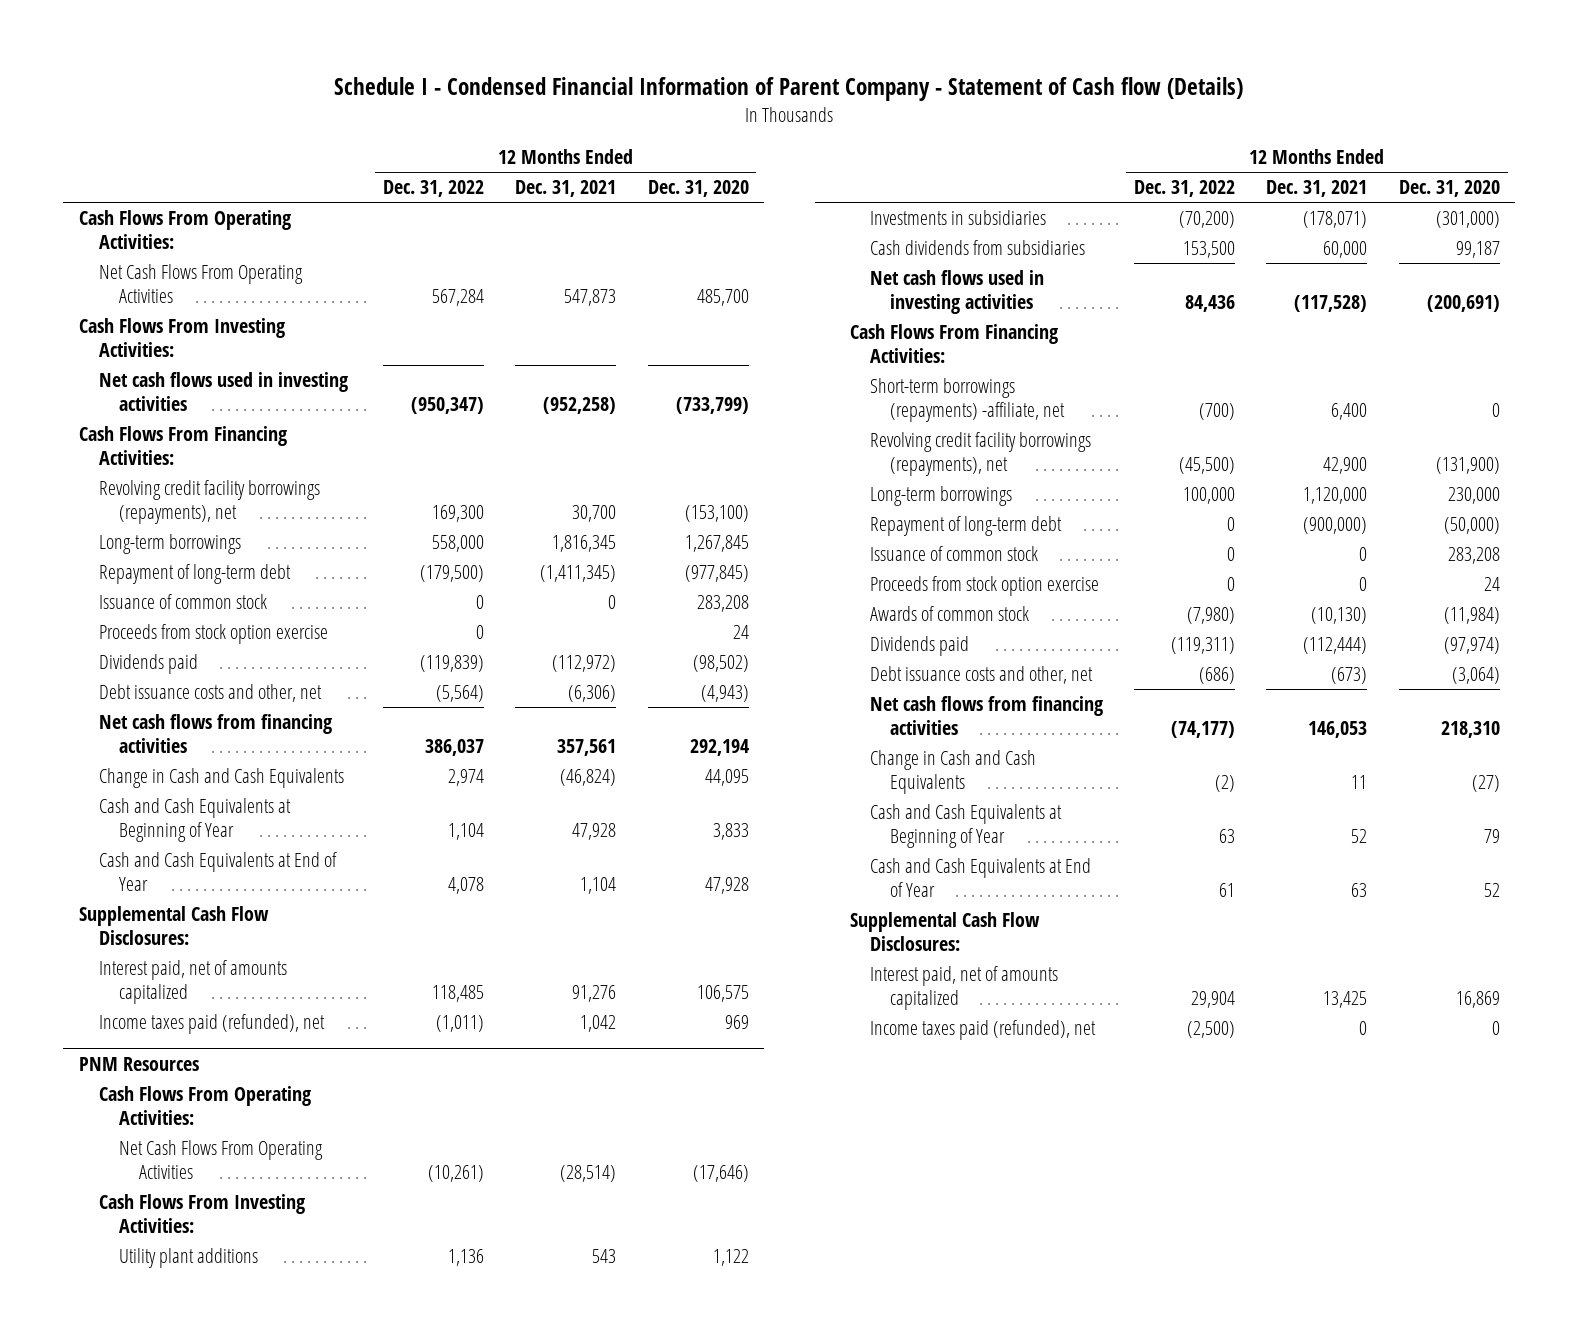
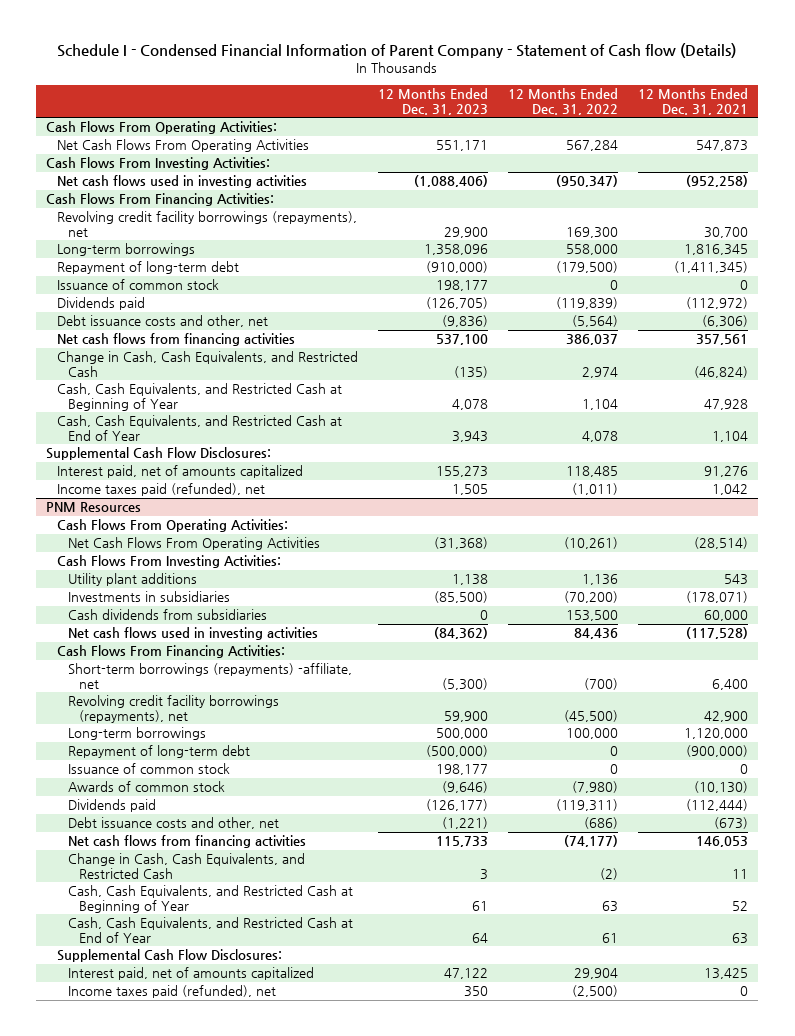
- | 12 Months Ended Dec. 31, 2022 | 12 Months Ended Dec. 31, 2021 | 12 Months Ended Dec. 31, 2020
+ | 12 Months Ended Dec. 31, 2023 | 12 Months Ended Dec. 31, 2022 | 12 Months Ended Dec. 31, 2021
- Proceeds from stock option exercise | 0 | | 24
- Change in Cash and Cash Equivalents | 2,974 | (46,824) | 44,095
- Cash and Cash Equivalents at Beginning of Year | 1,104 | 47,928 | 3,833
- Cash and Cash Equivalents at End of Year | 4,078 | 1,104 | 47,928
+ Change in Cash, Cash Equivalents, and Restricted Cash | (135) | 2,974 | (46,824)
+ Cash, Cash Equivalents, and Restricted Cash at Beginning of Year | 4,078 | 1,104 | 47,928
+ Cash, Cash Equivalents, and Restricted Cash at End of Year | 3,943 | 4,078 | 1,104
@ PNM Resources
- Proceeds from stock option exercise | 0 | 0 | 24
- Change in Cash and Cash Equivalents | (2) | 11 | (27)
- Cash and Cash Equivalents at Beginning of Year | 63 | 52 | 79
- Cash and Cash Equivalents at End of Year | 61 | 63 | 52
+ Change in Cash, Cash Equivalents, and Restricted Cash | 3 | (2) | 11
+ Cash, Cash Equivalents, and Restricted Cash at Beginning of Year | 61 | 63 | 52
+ Cash, Cash Equivalents, and Restricted Cash at End of Year | 64 | 61 | 63

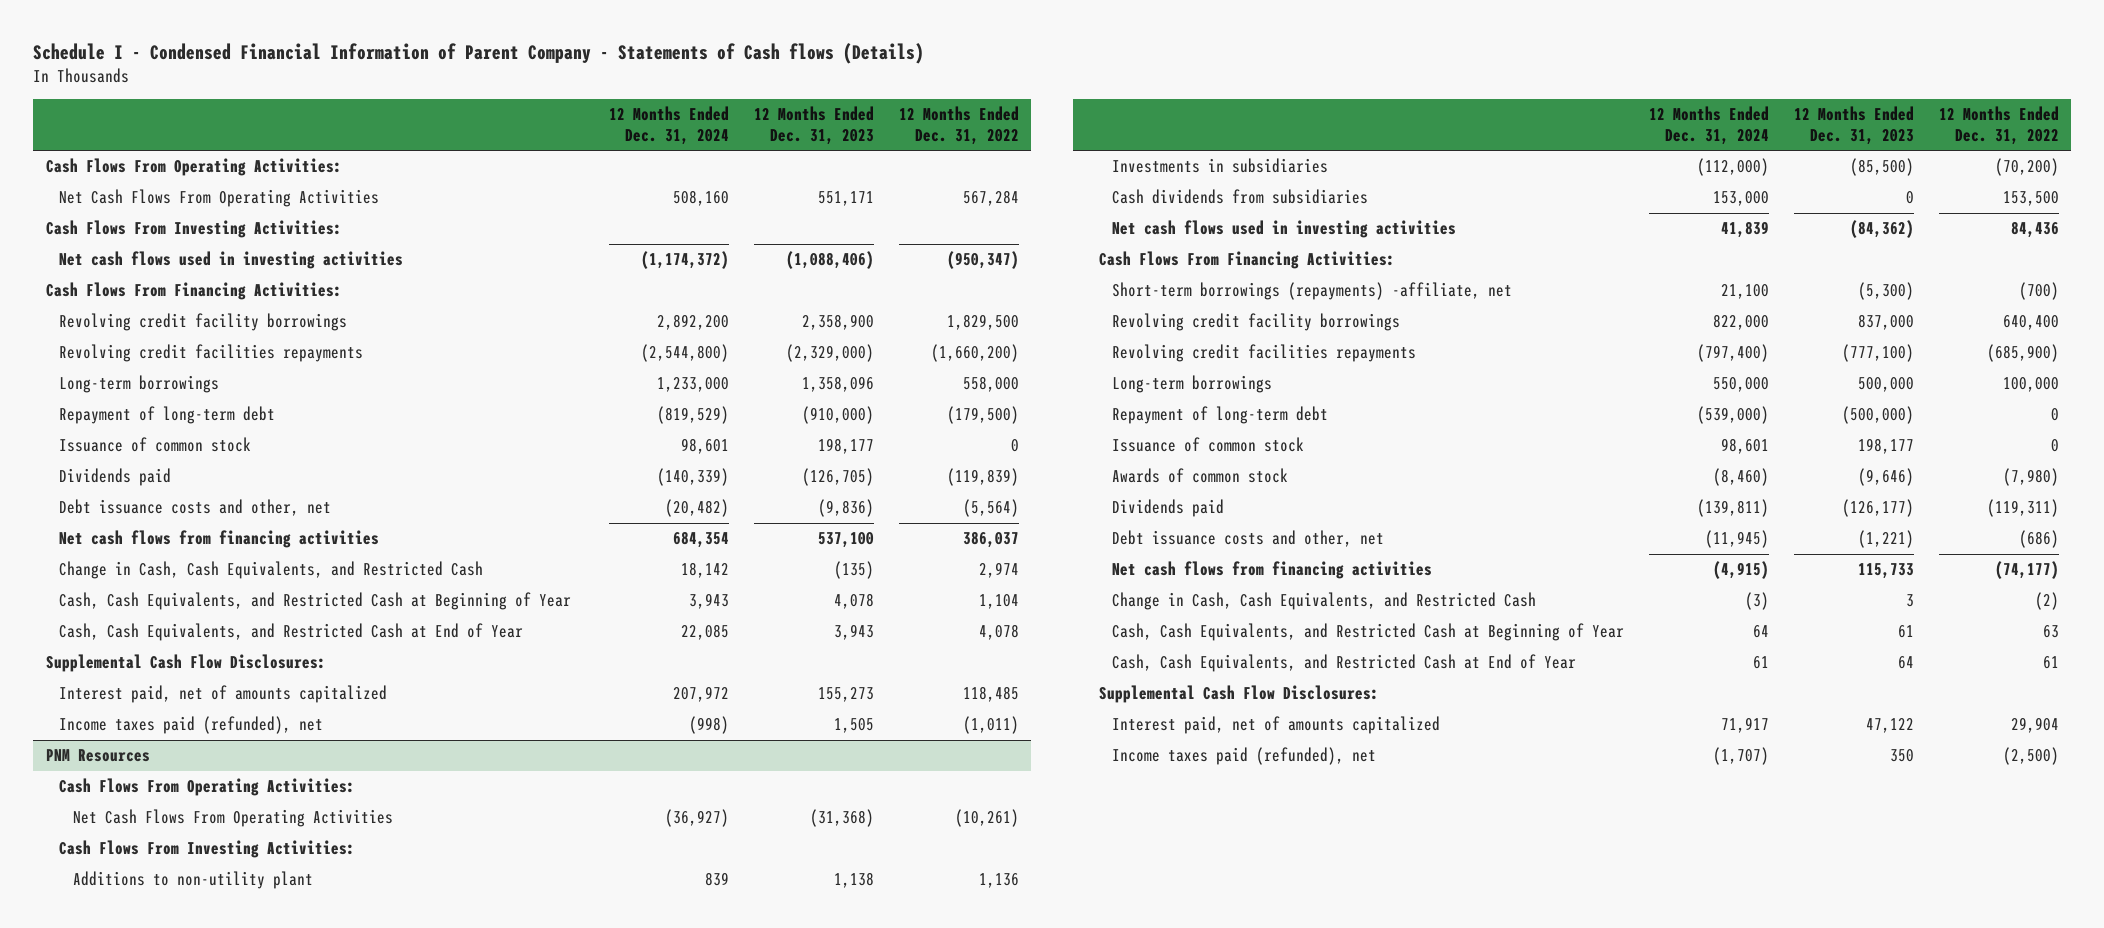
- Schedule I - Condensed Financial Information of Parent Company - Statement of Cash flow (Details)
+ Schedule I - Condensed Financial Information of Parent Company - Statements of Cash flows (Details)
- | 12 Months Ended Dec. 31, 2023 | 12 Months Ended Dec. 31, 2022 | 12 Months Ended Dec. 31, 2021
+ | 12 Months Ended Dec. 31, 2024 | 12 Months Ended Dec. 31, 2023 | 12 Months Ended Dec. 31, 2022
- Revolving credit facility borrowings (repayments), net | 29,900 | 169,300 | 30,700
+ Revolving credit facility borrowings | 2,892,200 | 2,358,900 | 1,829,500
+ Revolving credit facilities repayments | (2,544,800) | (2,329,000) | (1,660,200)
@ PNM Resources
- Utility plant additions | 1,138 | 1,136 | 543
+ Additions to non-utility plant | 839 | 1,138 | 1,136
- Revolving credit facility borrowings (repayments), net | 59,900 | (45,500) | 42,900
+ Revolving credit facility borrowings | 822,000 | 837,000 | 640,400
+ Revolving credit facilities repayments | (797,400) | (777,100) | (685,900)

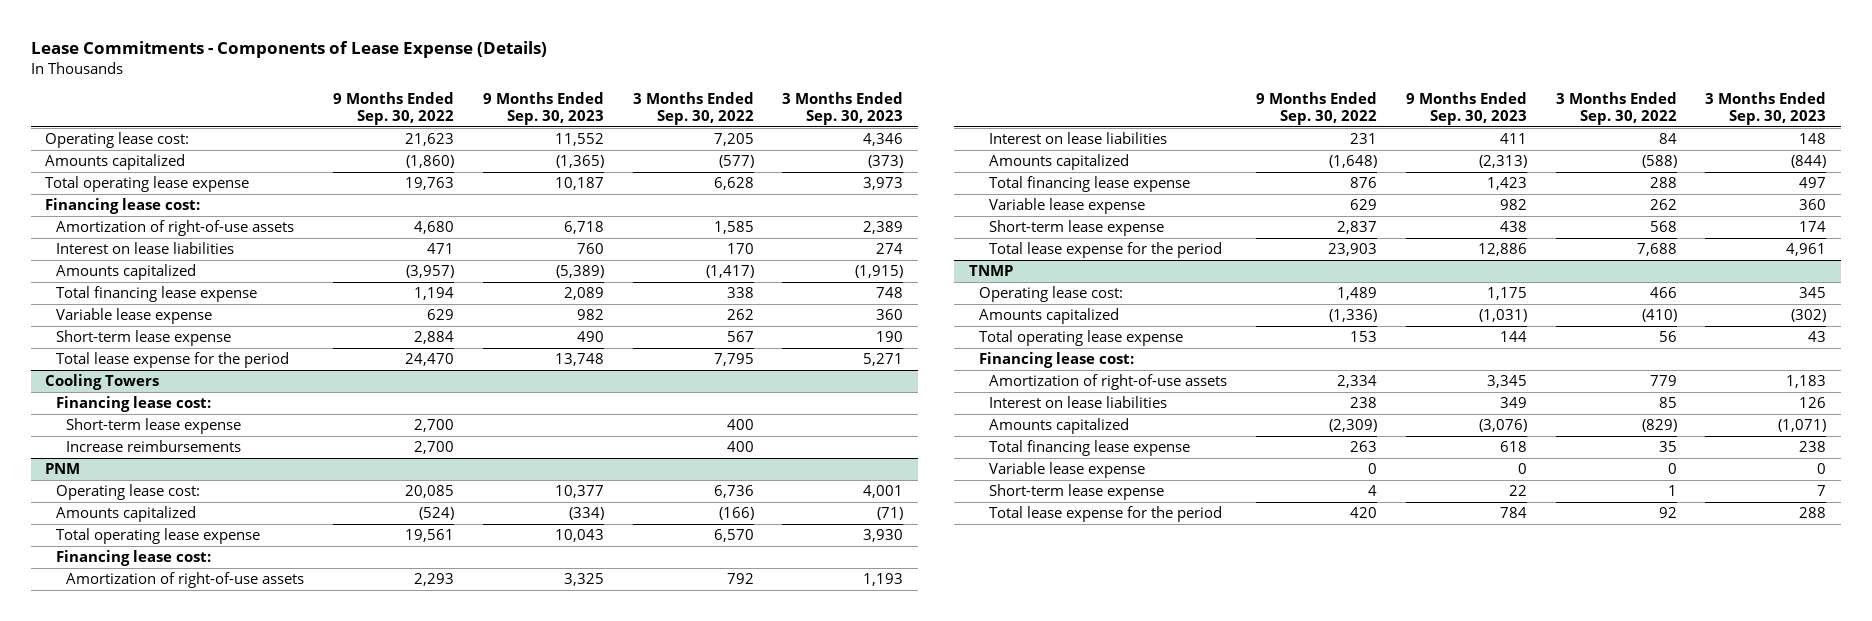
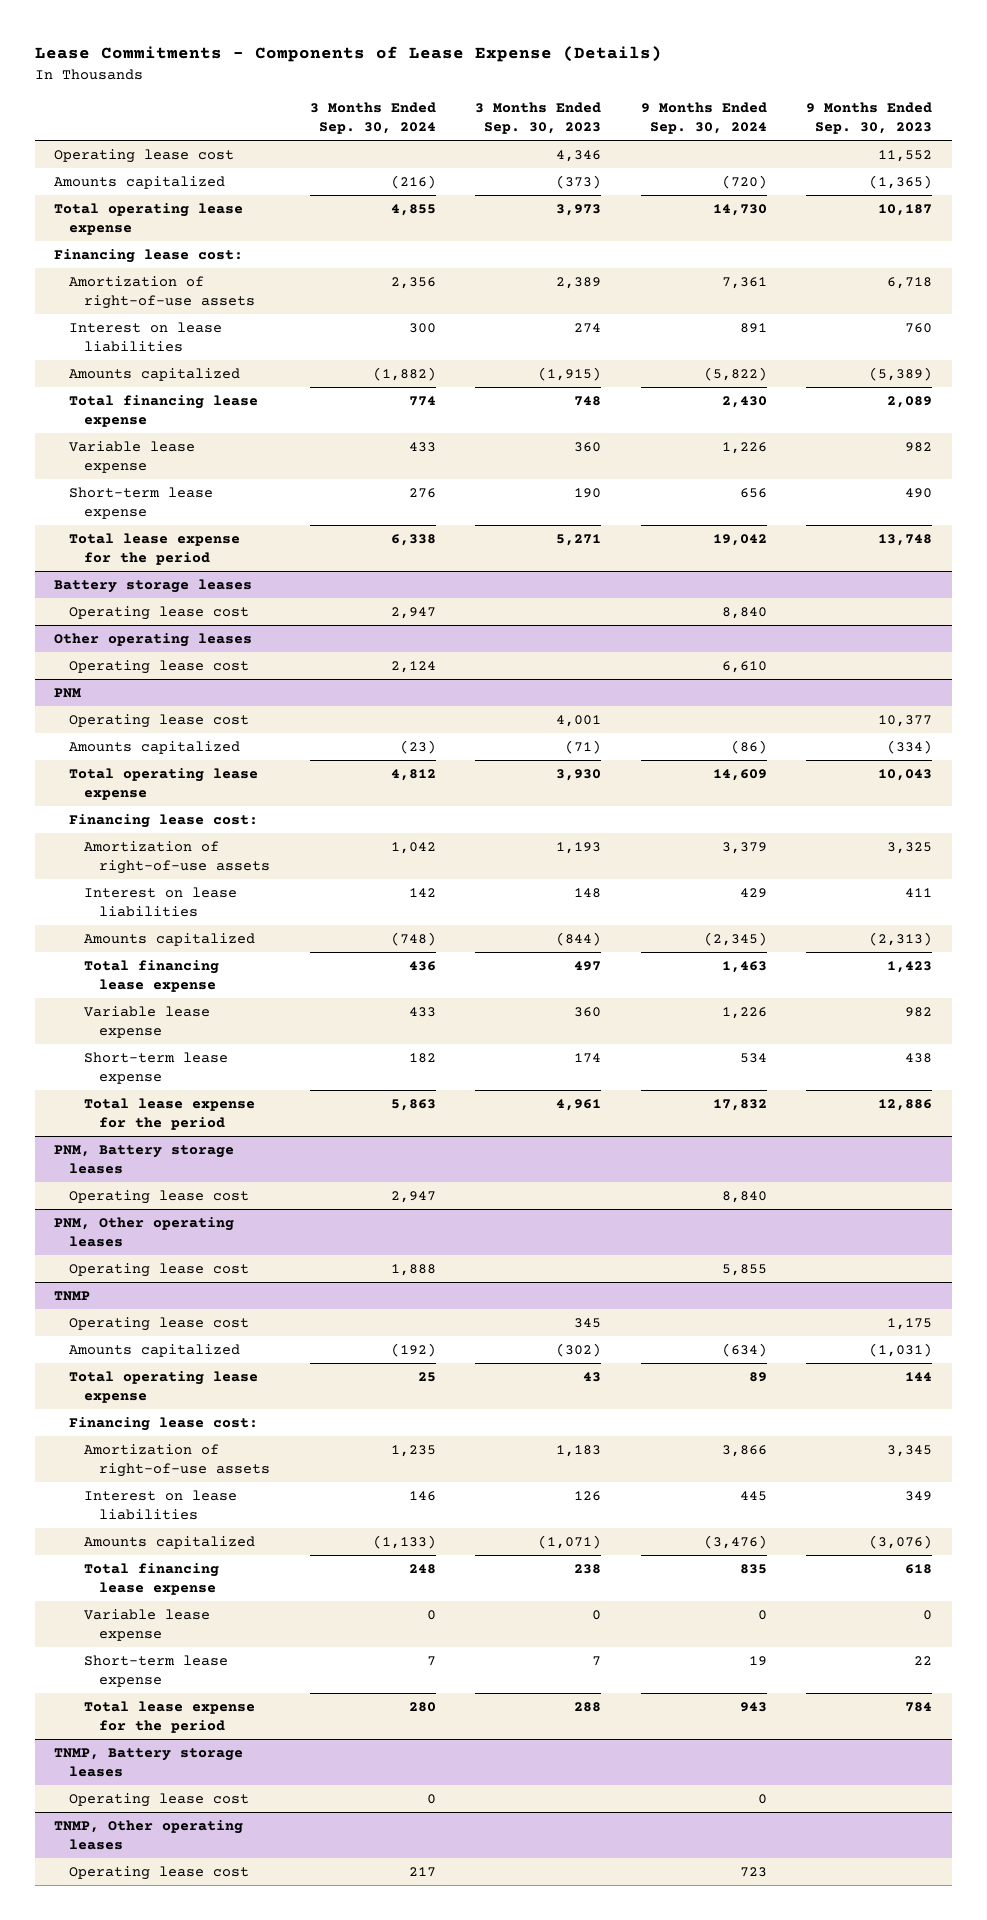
- | 9 Months Ended Sep. 30, 2022 | 9 Months Ended Sep. 30, 2023 | 3 Months Ended Sep. 30, 2022 | 3 Months Ended Sep. 30, 2023
+ | 3 Months Ended Sep. 30, 2024 | 3 Months Ended Sep. 30, 2023 | 9 Months Ended Sep. 30, 2024 | 9 Months Ended Sep. 30, 2023
- Operating lease cost: | 21,623 | 11,552 | 7,205 | 4,346
+ Operating lease cost | | 4,346 | | 11,552
- Cooling Towers
- Financing lease cost:
- Short-term lease expense | 2,700 | | 400 |
- Increase reimbursements | 2,700 | | 400 |
+ Battery storage leases
+ Operating lease cost | 2,947 | | 8,840 |
+ Other operating leases
+ Operating lease cost | 2,124 | | 6,610 |
@ PNM
- Operating lease cost: | 20,085 | 10,377 | 6,736 | 4,001
+ Operating lease cost | | 4,001 | | 10,377
+ PNM, Battery storage leases
+ Operating lease cost | 2,947 | | 8,840 |
+ PNM, Other operating leases
+ Operating lease cost | 1,888 | | 5,855 |
@ TNMP
- Operating lease cost: | 1,489 | 1,175 | 466 | 345
+ Operating lease cost | | 345 | | 1,175
+ TNMP, Battery storage leases
+ Operating lease cost | 0 | | 0 |
+ TNMP, Other operating leases
+ Operating lease cost | 217 | | 723 |

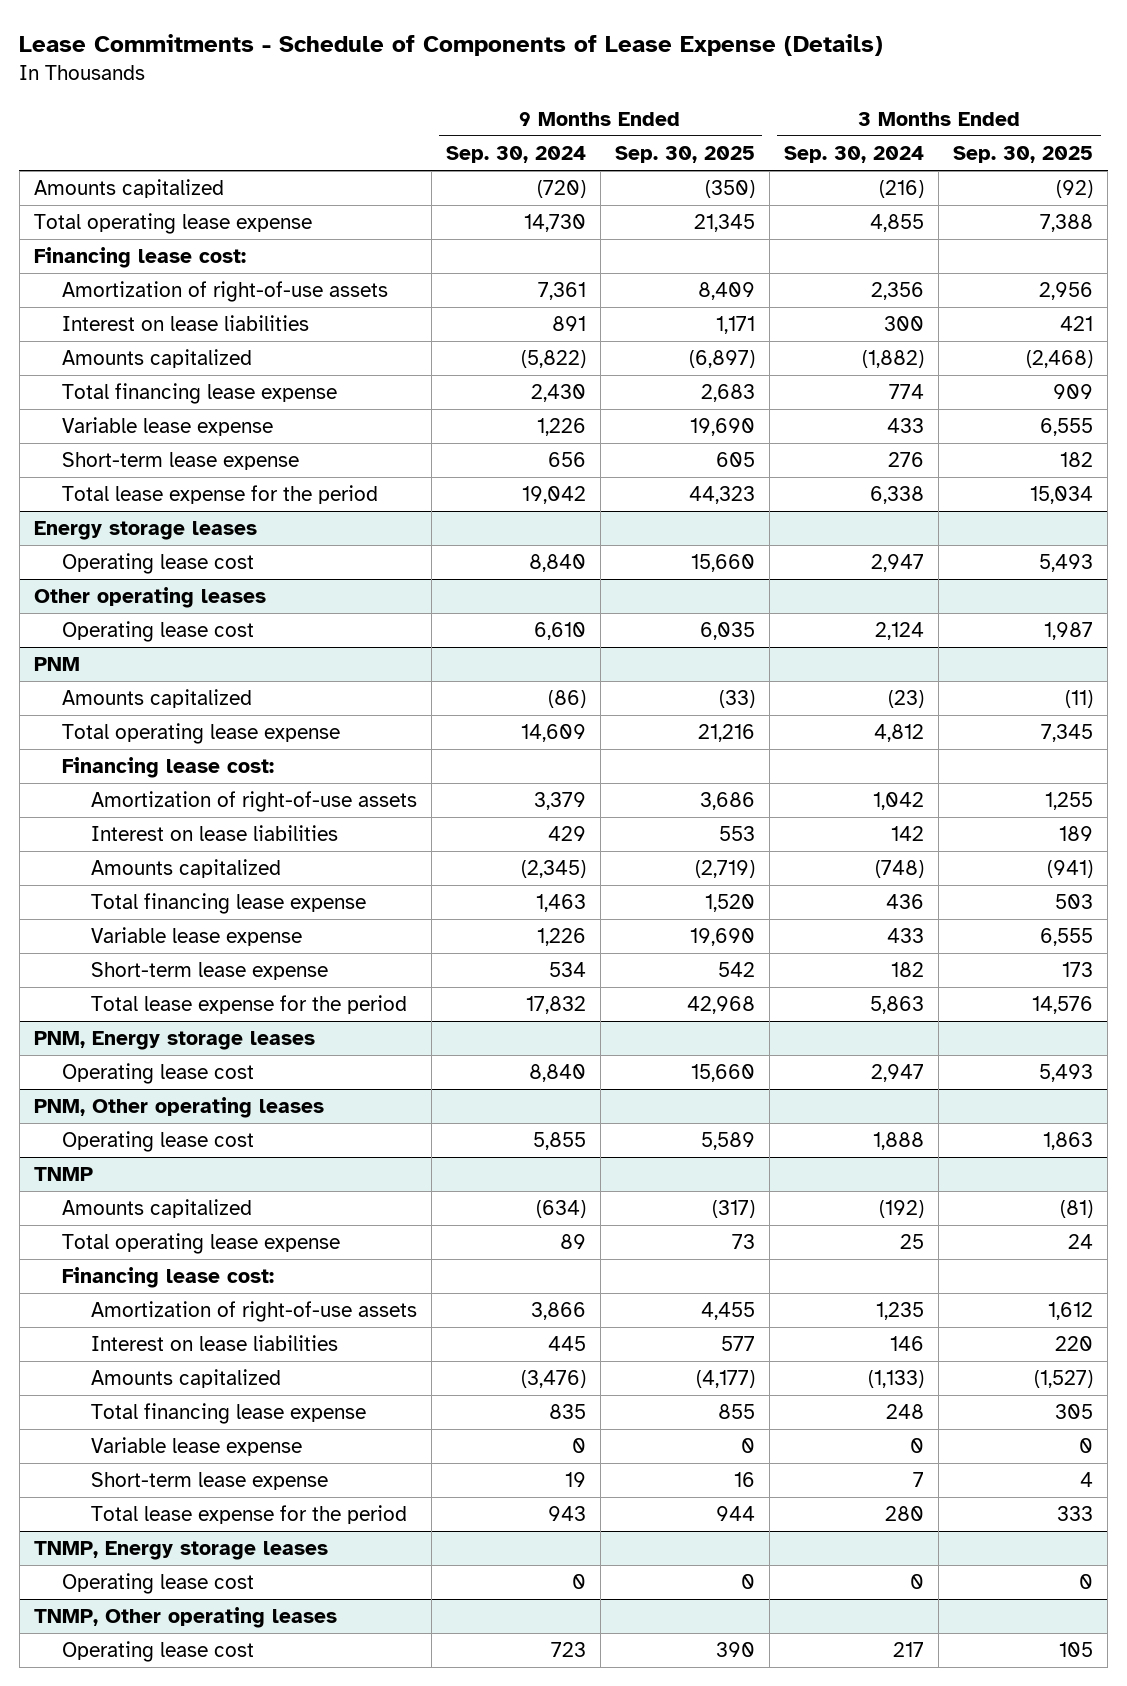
- Lease Commitments - Components of Lease Expense (Details)
+ Lease Commitments - Schedule of Components of Lease Expense (Details)
- | 3 Months Ended Sep. 30, 2024 | 3 Months Ended Sep. 30, 2023 | 9 Months Ended Sep. 30, 2024 | 9 Months Ended Sep. 30, 2023
+ | 9 Months Ended Sep. 30, 2024 | 9 Months Ended Sep. 30, 2025 | 3 Months Ended Sep. 30, 2024 | 3 Months Ended Sep. 30, 2025
- Operating lease cost | | 4,346 | | 11,552
- Battery storage leases
+ Energy storage leases
@ PNM
- Operating lease cost | | 4,001 | | 10,377
- PNM, Battery storage leases
+ PNM, Energy storage leases
@ TNMP
- Operating lease cost | | 345 | | 1,175
- TNMP, Battery storage leases
+ TNMP, Energy storage leases

